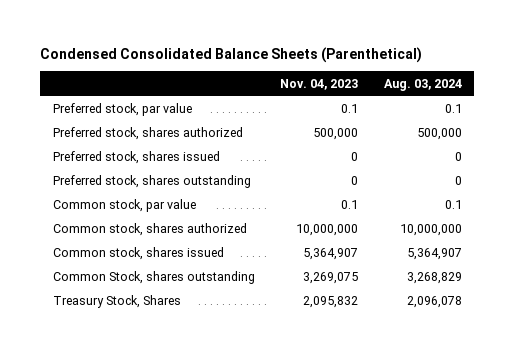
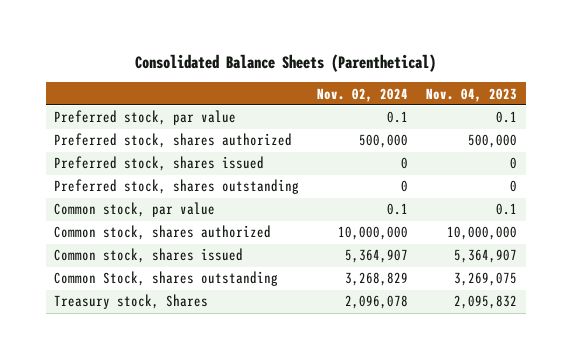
- Condensed Consolidated Balance Sheets (Parenthetical)
+ Consolidated Balance Sheets (Parenthetical)
- | Nov. 04, 2023 | Aug. 03, 2024
+ | Nov. 02, 2024 | Nov. 04, 2023
- Treasury Stock, Shares | 2,095,832 | 2,096,078
+ Treasury stock, Shares | 2,096,078 | 2,095,832

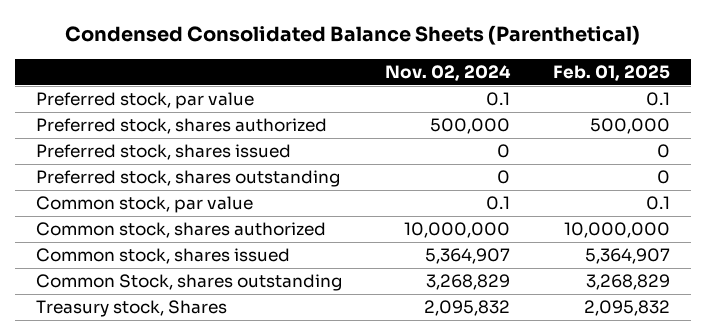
- Consolidated Balance Sheets (Parenthetical)
+ Condensed Consolidated Balance Sheets (Parenthetical)
- | Nov. 02, 2024 | Nov. 04, 2023
+ | Nov. 02, 2024 | Feb. 01, 2025
- Treasury stock, Shares | 2,096,078 | 2,095,832
+ Treasury stock, Shares | 2,095,832 | 2,095,832

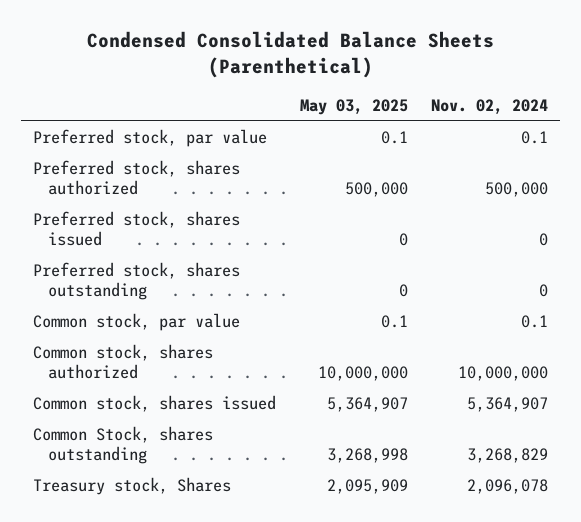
- | Nov. 02, 2024 | Feb. 01, 2025
+ | May 03, 2025 | Nov. 02, 2024
- Treasury stock, Shares | 2,095,832 | 2,095,832
+ Treasury stock, Shares | 2,095,909 | 2,096,078

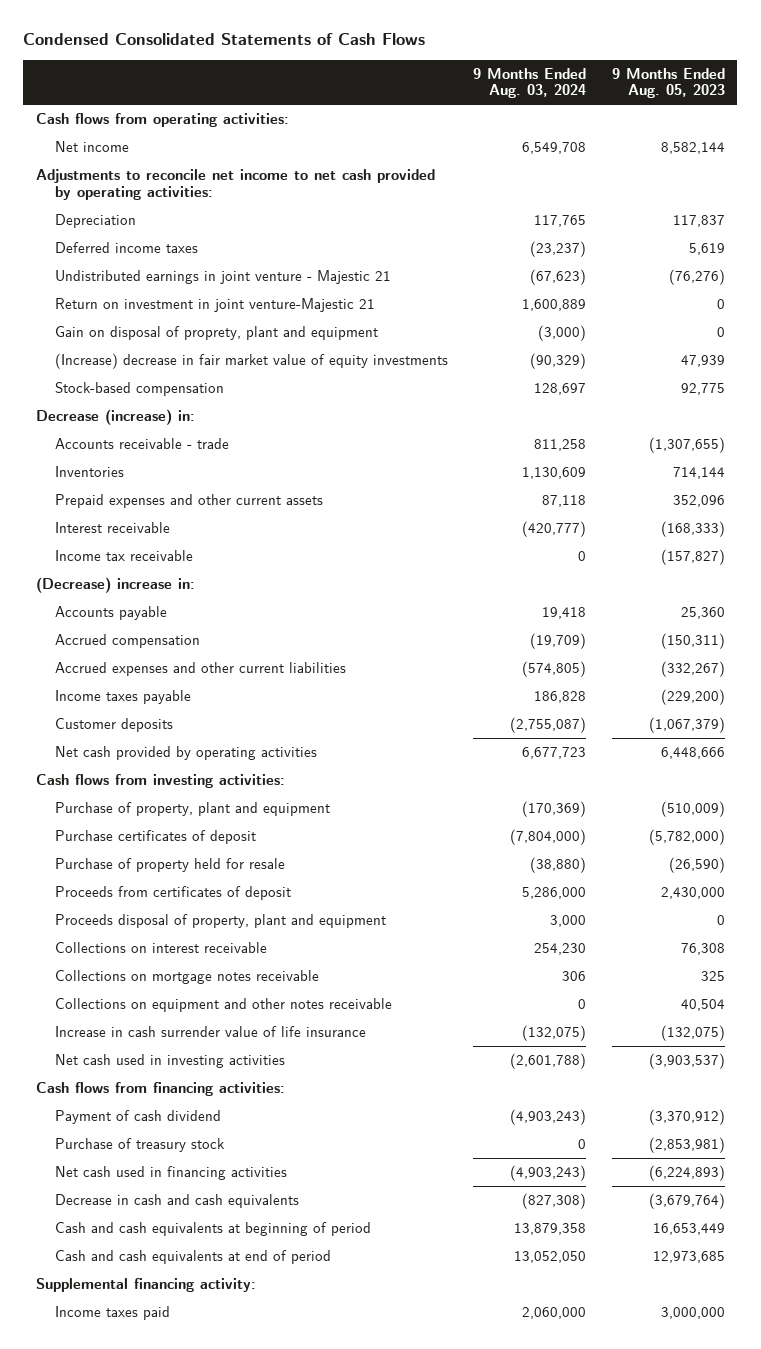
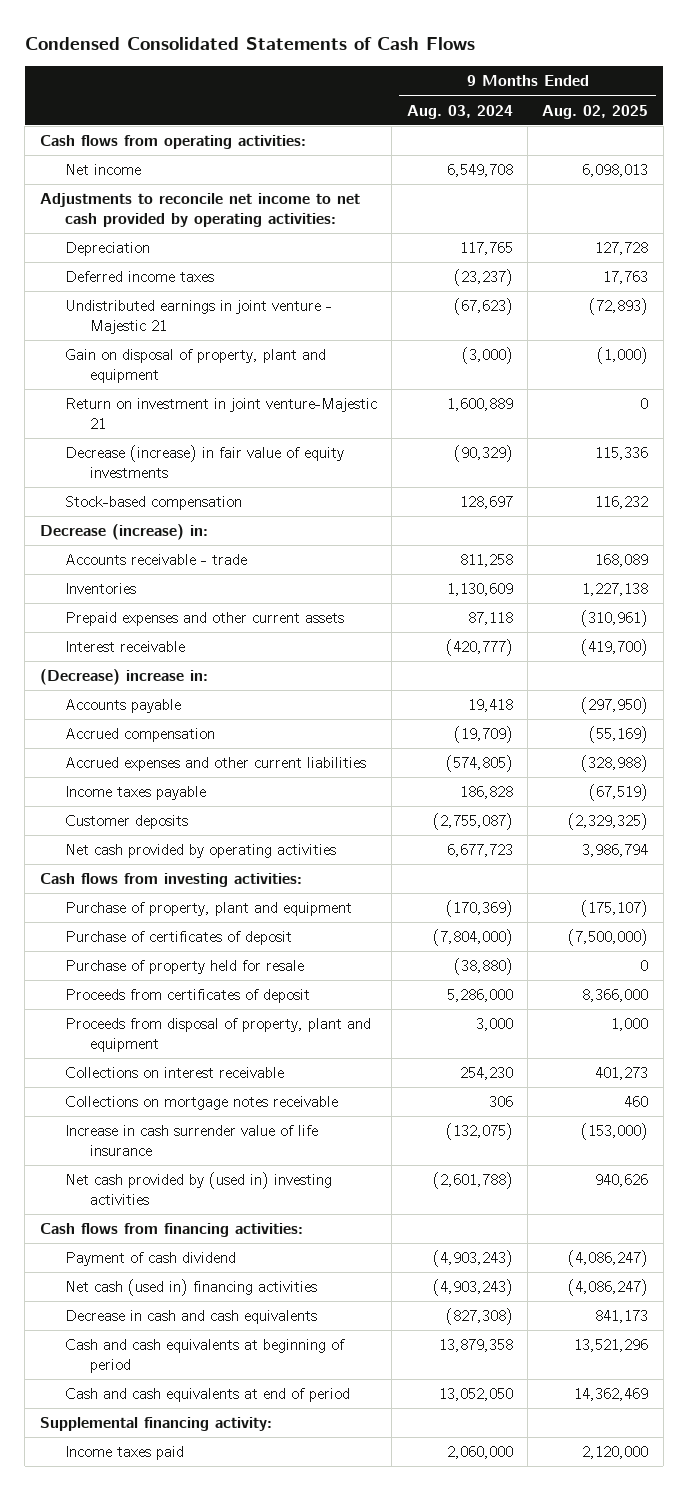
- | 9 Months Ended Aug. 03, 2024 | 9 Months Ended Aug. 05, 2023
+ | 9 Months Ended Aug. 03, 2024 | 9 Months Ended Aug. 02, 2025
+ Gain on disposal of property, plant and equipment | (3,000) | (1,000)
- Gain on disposal of proprety, plant and equipment | (3,000) | 0
- (Increase) decrease in fair market value of equity investments | (90,329) | 47,939
+ Decrease (increase) in fair value of equity investments | (90,329) | 115,336
- Income tax receivable | 0 | (157,827)
- Purchase certificates of deposit | (7,804,000) | (5,782,000)
+ Purchase of certificates of deposit | (7,804,000) | (7,500,000)
- Proceeds disposal of property, plant and equipment | 3,000 | 0
+ Proceeds from disposal of property, plant and equipment | 3,000 | 1,000
- Collections on equipment and other notes receivable | 0 | 40,504
- Net cash used in investing activities | (2,601,788) | (3,903,537)
+ Net cash provided by (used in) investing activities | (2,601,788) | 940,626
- Purchase of treasury stock | 0 | (2,853,981)
- Net cash used in financing activities | (4,903,243) | (6,224,893)
+ Net cash (used in) financing activities | (4,903,243) | (4,086,247)

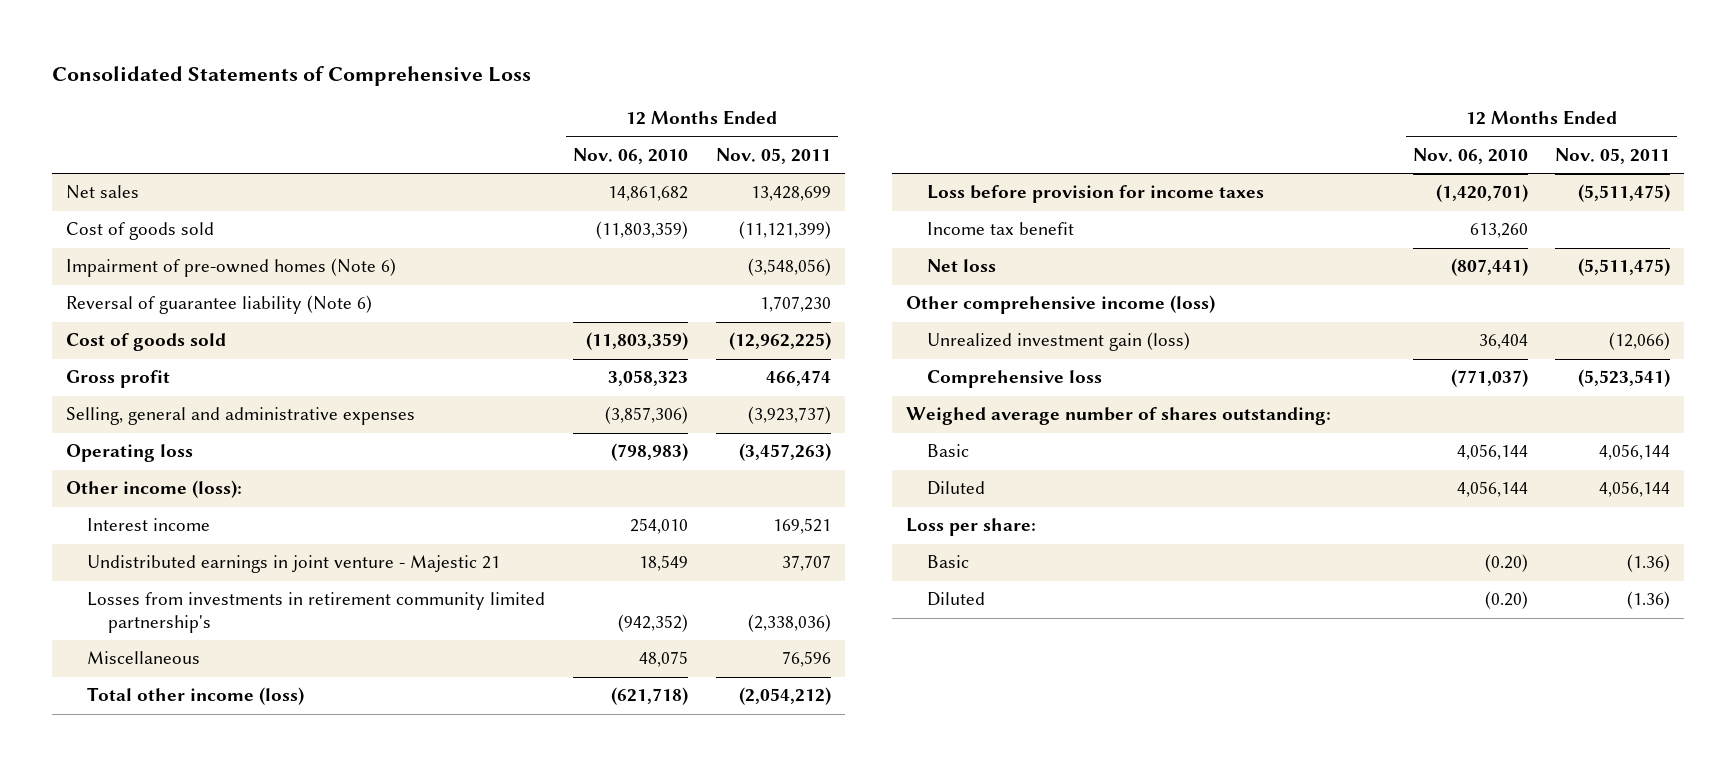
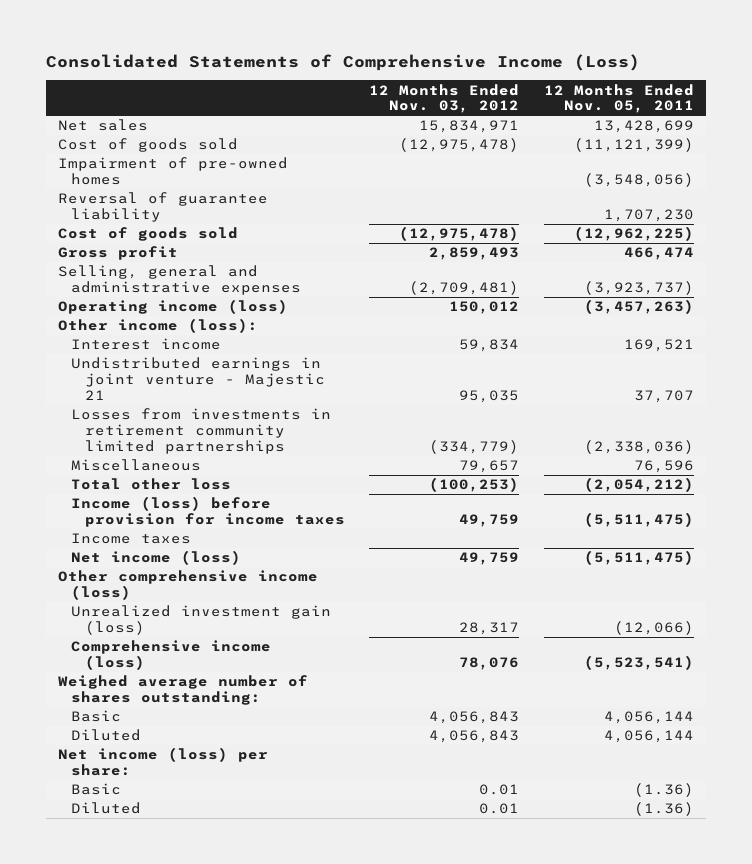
- Consolidated Statements of Comprehensive Loss
+ Consolidated Statements of Comprehensive Income (Loss)
- | 12 Months Ended Nov. 06, 2010 | 12 Months Ended Nov. 05, 2011
+ | 12 Months Ended Nov. 03, 2012 | 12 Months Ended Nov. 05, 2011
- Impairment of pre-owned homes (Note 6) | | (3,548,056)
- Reversal of guarantee liability (Note 6) | | 1,707,230
+ Impairment of pre-owned homes | | (3,548,056)
+ Reversal of guarantee liability | | 1,707,230
- Operating loss | (798,983) | (3,457,263)
+ Operating income (loss) | 150,012 | (3,457,263)
- Losses from investments in retirement community limited partnership's | (942,352) | (2,338,036)
+ Losses from investments in retirement community limited partnerships | (334,779) | (2,338,036)
- Total other income (loss) | (621,718) | (2,054,212)
- Loss before provision for income taxes | (1,420,701) | (5,511,475)
- Income tax benefit | 613,260 |
- Net loss | (807,441) | (5,511,475)
+ Total other loss | (100,253) | (2,054,212)
+ Income (loss) before provision for income taxes | 49,759 | (5,511,475)
+ Income taxes
+ Net income (loss) | 49,759 | (5,511,475)
- Comprehensive loss | (771,037) | (5,523,541)
+ Comprehensive income (loss) | 78,076 | (5,523,541)
- Loss per share:
+ Net income (loss) per share:

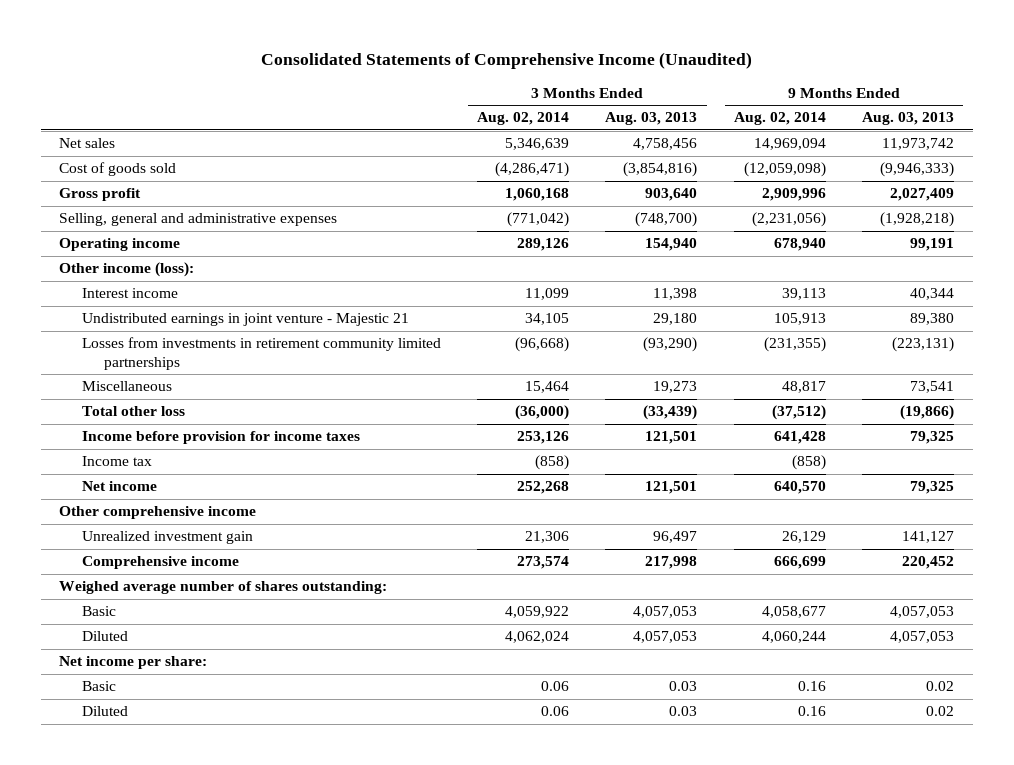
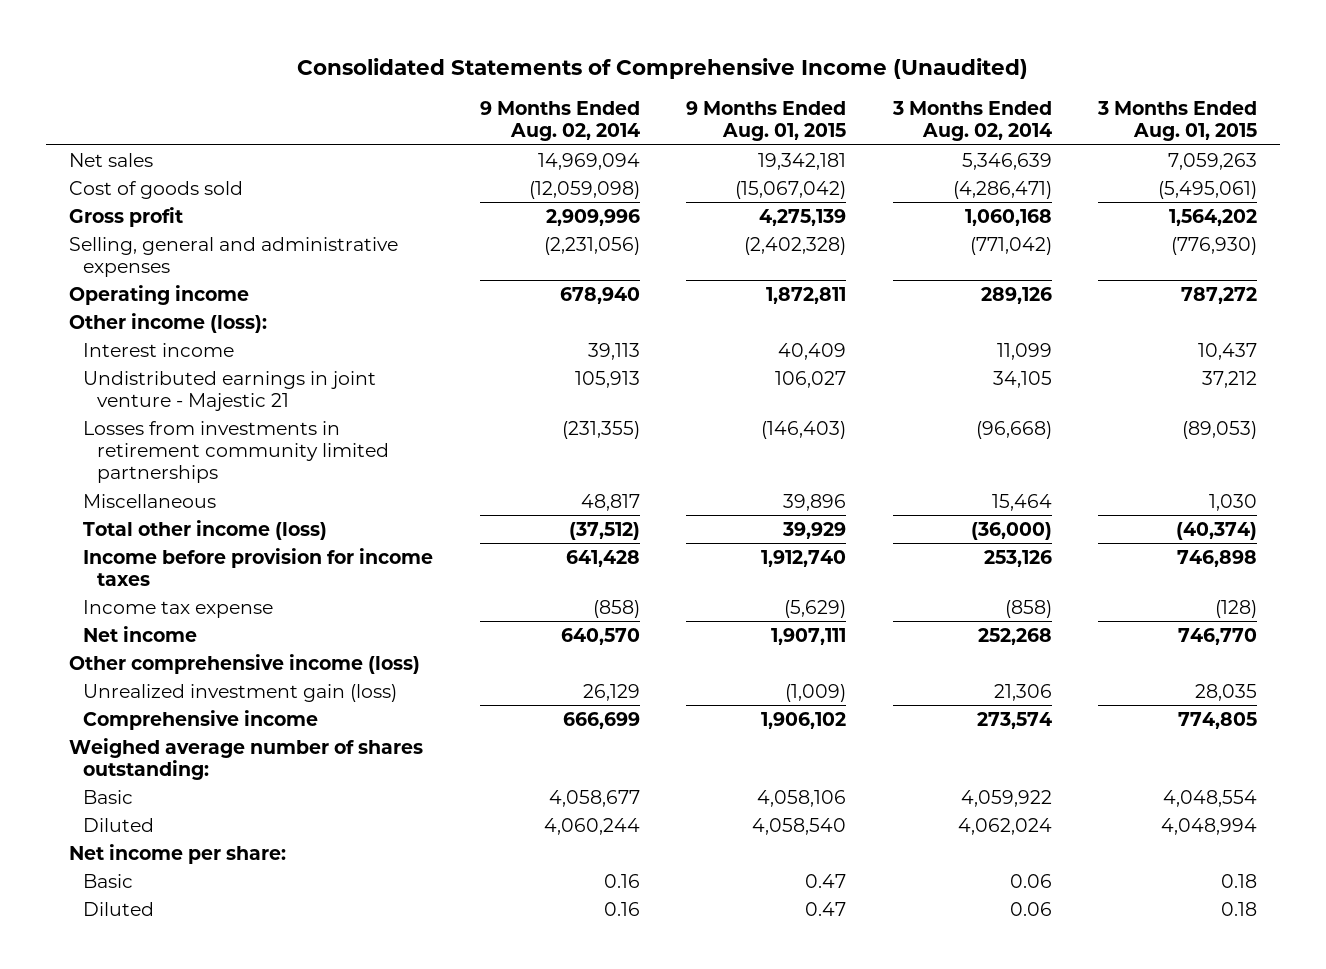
- | 3 Months Ended Aug. 02, 2014 | 3 Months Ended Aug. 03, 2013 | 9 Months Ended Aug. 02, 2014 | 9 Months Ended Aug. 03, 2013
+ | 9 Months Ended Aug. 02, 2014 | 9 Months Ended Aug. 01, 2015 | 3 Months Ended Aug. 02, 2014 | 3 Months Ended Aug. 01, 2015
- Total other loss | (36,000) | (33,439) | (37,512) | (19,866)
+ Total other income (loss) | (37,512) | 39,929 | (36,000) | (40,374)
- Income tax | (858) | | (858) |
+ Income tax expense | (858) | (5,629) | (858) | (128)
- Other comprehensive income
- Unrealized investment gain | 21,306 | 96,497 | 26,129 | 141,127
+ Other comprehensive income (loss)
+ Unrealized investment gain (loss) | 26,129 | (1,009) | 21,306 | 28,035

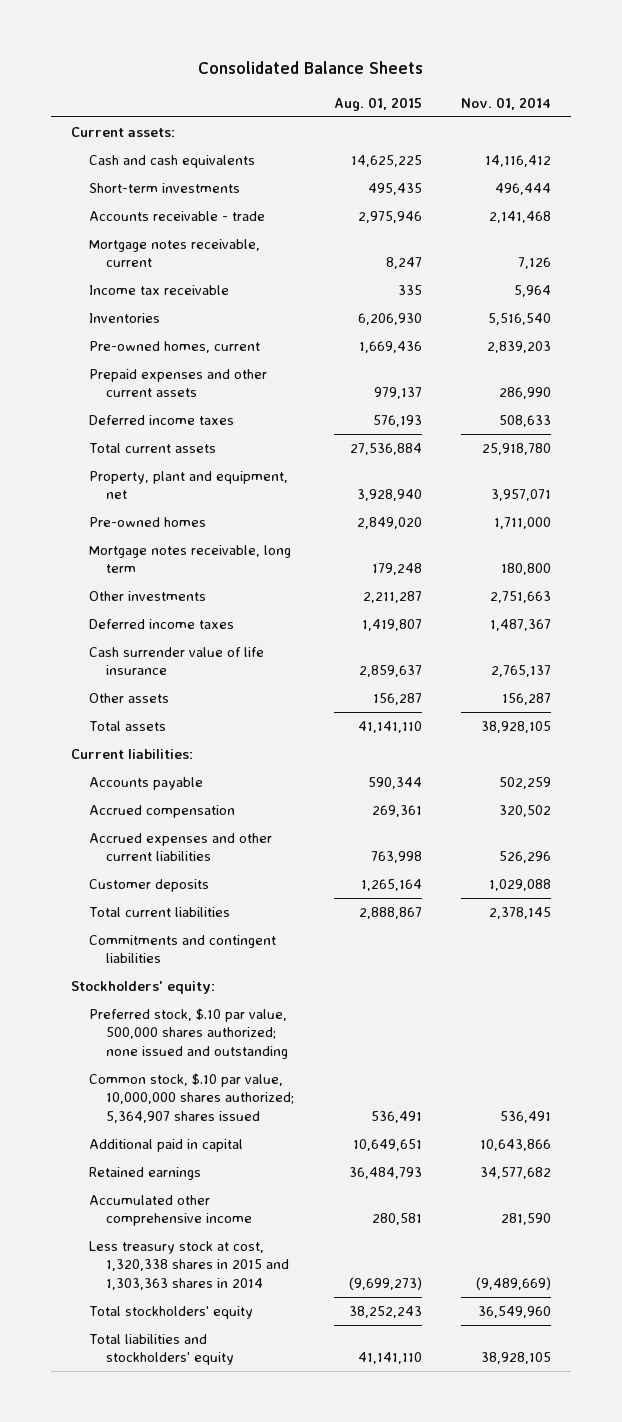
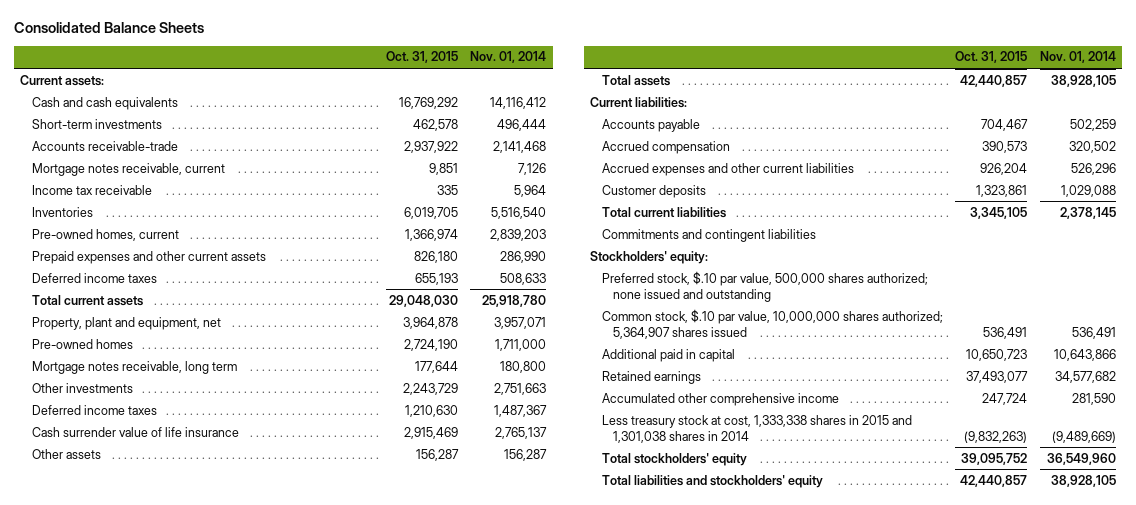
- | Aug. 01, 2015 | Nov. 01, 2014
+ | Oct. 31, 2015 | Nov. 01, 2014
- Accounts receivable - trade | 2,975,946 | 2,141,468
+ Accounts receivable-trade | 2,937,922 | 2,141,468
- Less treasury stock at cost, 1,320,338 shares in 2015 and 1,303,363 shares in 2014 | (9,699,273) | (9,489,669)
+ Less treasury stock at cost, 1,333,338 shares in 2015 and 1,301,038 shares in 2014 | (9,832,263) | (9,489,669)

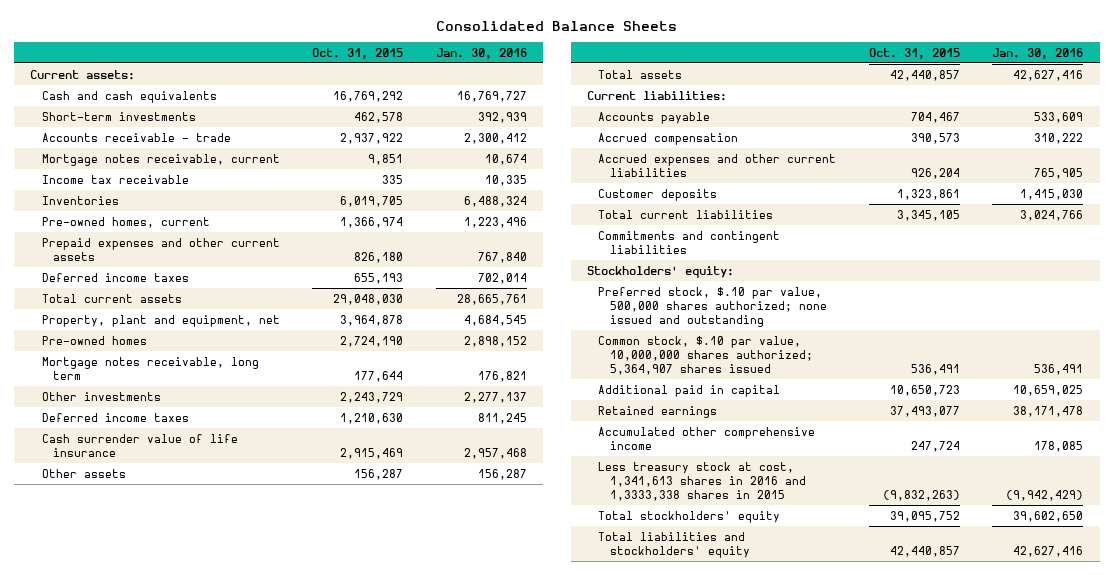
- | Oct. 31, 2015 | Nov. 01, 2014
+ | Oct. 31, 2015 | Jan. 30, 2016
- Accounts receivable-trade | 2,937,922 | 2,141,468
+ Accounts receivable - trade | 2,937,922 | 2,300,412
- Less treasury stock at cost, 1,333,338 shares in 2015 and 1,301,038 shares in 2014 | (9,832,263) | (9,489,669)
+ Less treasury stock at cost, 1,341,613 shares in 2016 and 1,3333,338 shares in 2015 | (9,832,263) | (9,942,429)

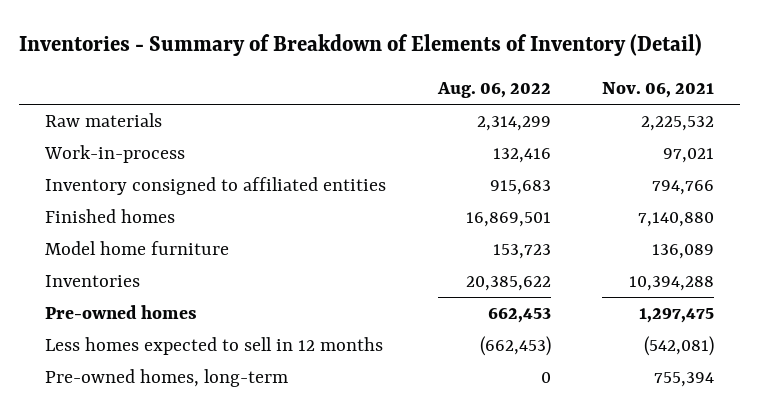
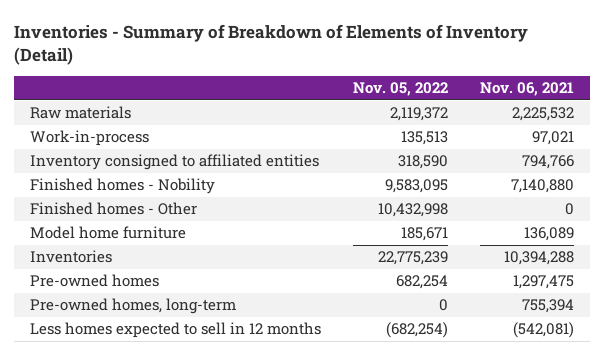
- | Aug. 06, 2022 | Nov. 06, 2021
+ | Nov. 05, 2022 | Nov. 06, 2021
- Finished homes | 16,869,501 | 7,140,880
+ Finished homes - Nobility | 9,583,095 | 7,140,880
+ Finished homes - Other | 10,432,998 | 0
moved down: Less homes expected to sell in 12 months | (682,254) | (542,081)

